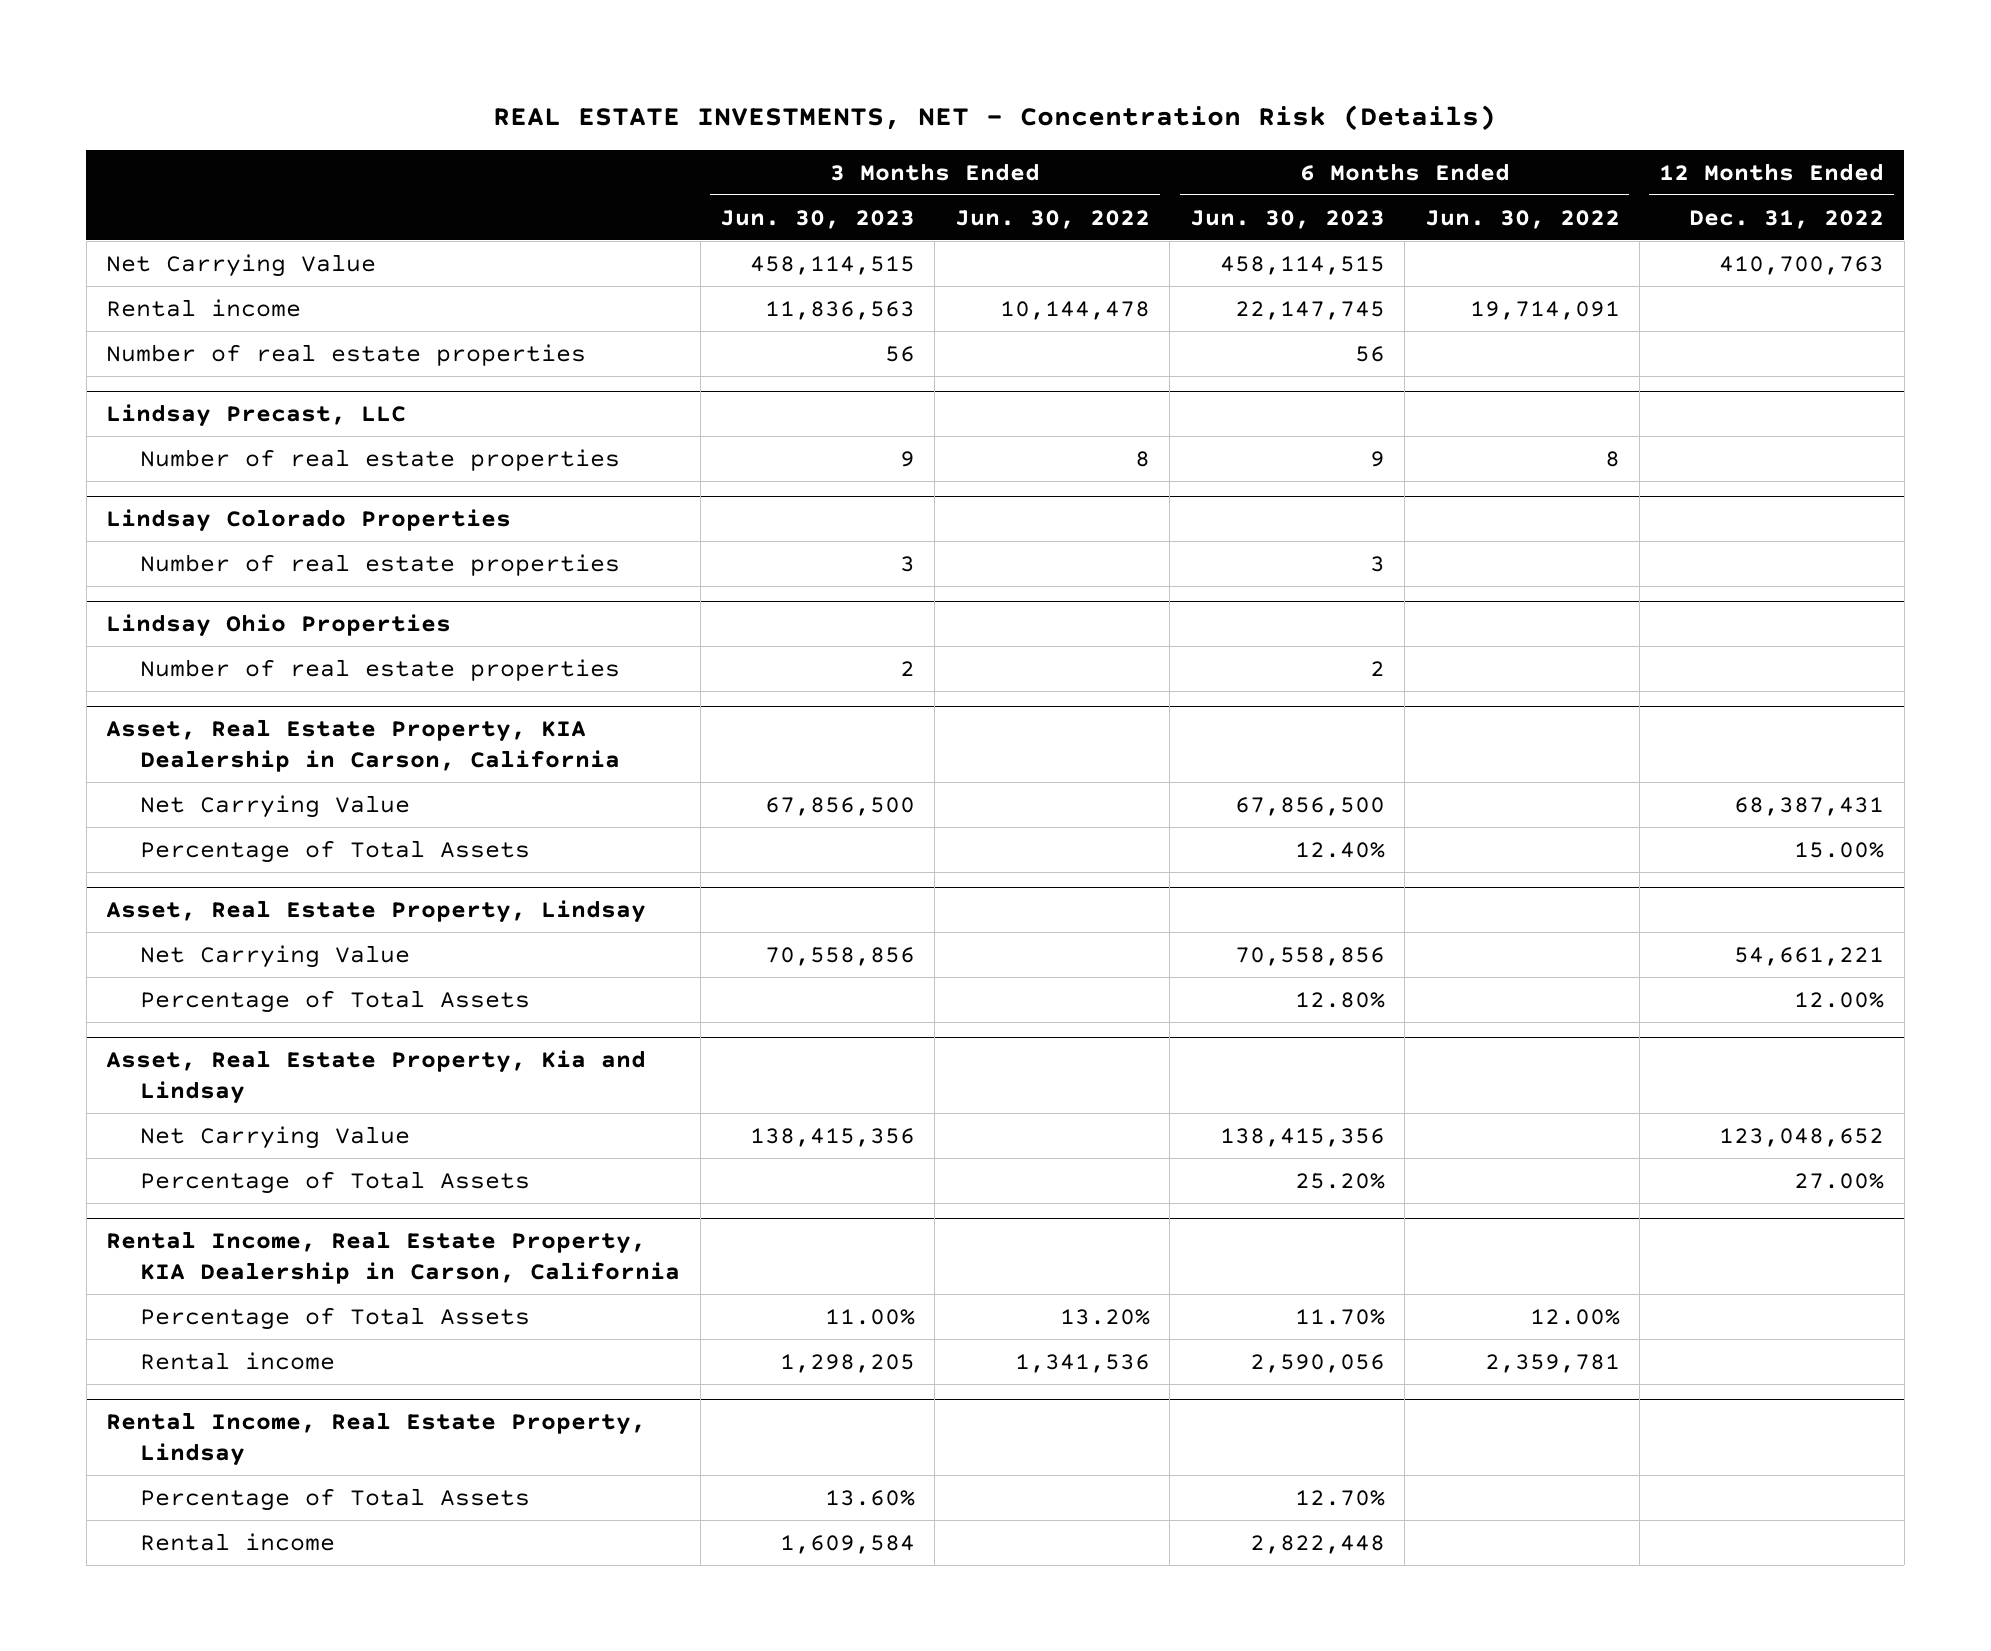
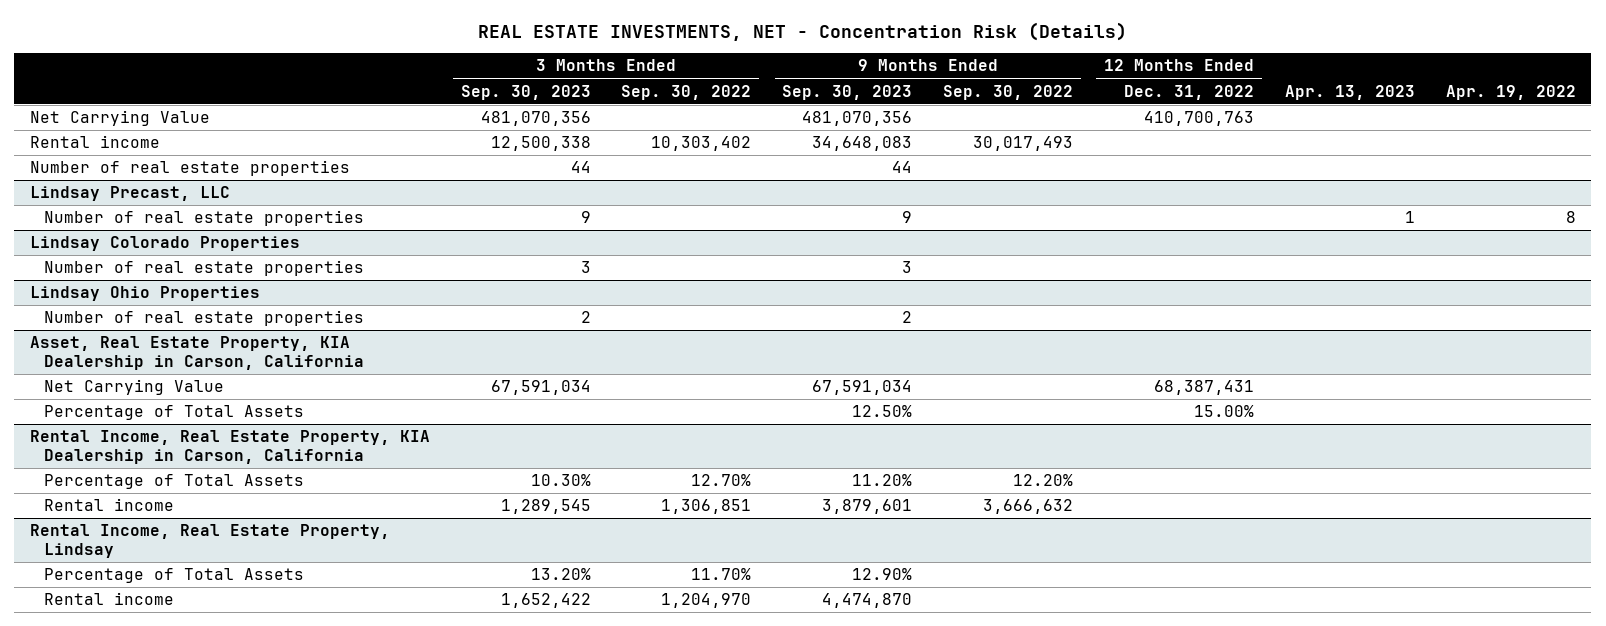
- | 3 Months Ended Jun. 30, 2023 | 3 Months Ended Jun. 30, 2022 | 6 Months Ended Jun. 30, 2023 | 6 Months Ended Jun. 30, 2022 | 12 Months Ended Dec. 31, 2022
+ | 3 Months Ended Sep. 30, 2023 | 3 Months Ended Sep. 30, 2022 | 9 Months Ended Sep. 30, 2023 | 9 Months Ended Sep. 30, 2022 | 12 Months Ended Dec. 31, 2022 | Apr. 13, 2023 | Apr. 19, 2022
- Asset, Real Estate Property, Lindsay
- Net Carrying Value | 70,558,856 | | 70,558,856 | | 54,661,221
- Percentage of Total Assets | | | 12.80% | | 12.00%
- Asset, Real Estate Property, Kia and Lindsay
- Net Carrying Value | 138,415,356 | | 138,415,356 | | 123,048,652
- Percentage of Total Assets | | | 25.20% | | 27.00%

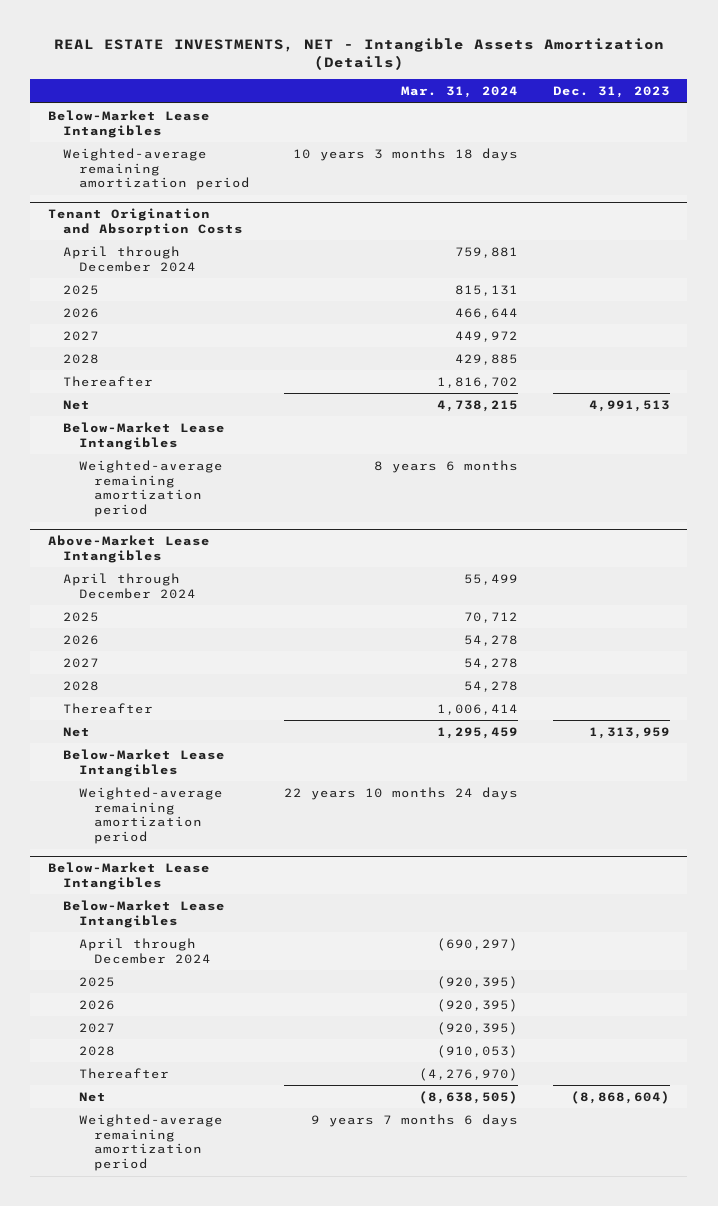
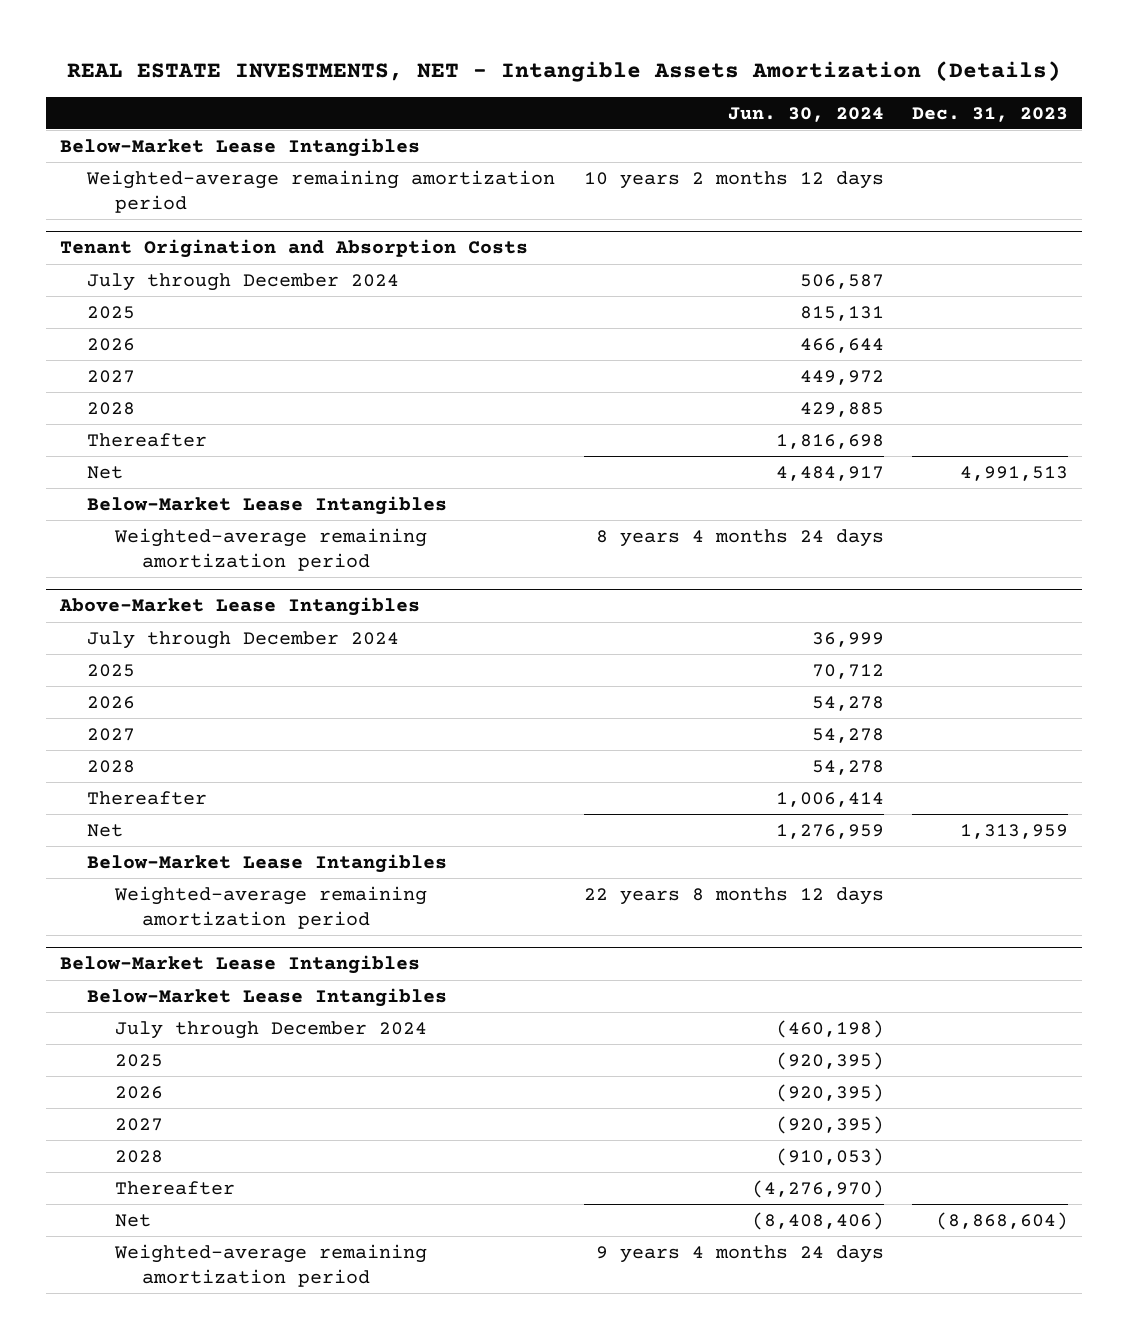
- | Mar. 31, 2024 | Dec. 31, 2023
+ | Jun. 30, 2024 | Dec. 31, 2023
@ Tenant Origination and Absorption Costs
- April through December 2024 | 759,881 |
+ July through December 2024 | 506,587 |
@ Above-Market Lease Intangibles
- April through December 2024 | 55,499 |
+ July through December 2024 | 36,999 |
@ Below-Market Lease Intangibles
- April through December 2024 | (690,297) |
+ July through December 2024 | (460,198) |

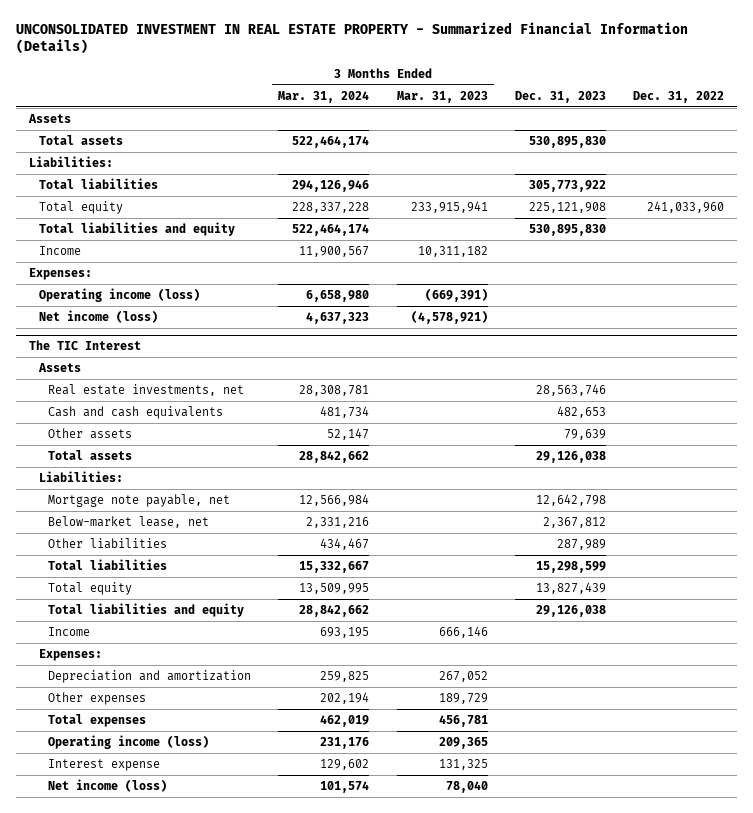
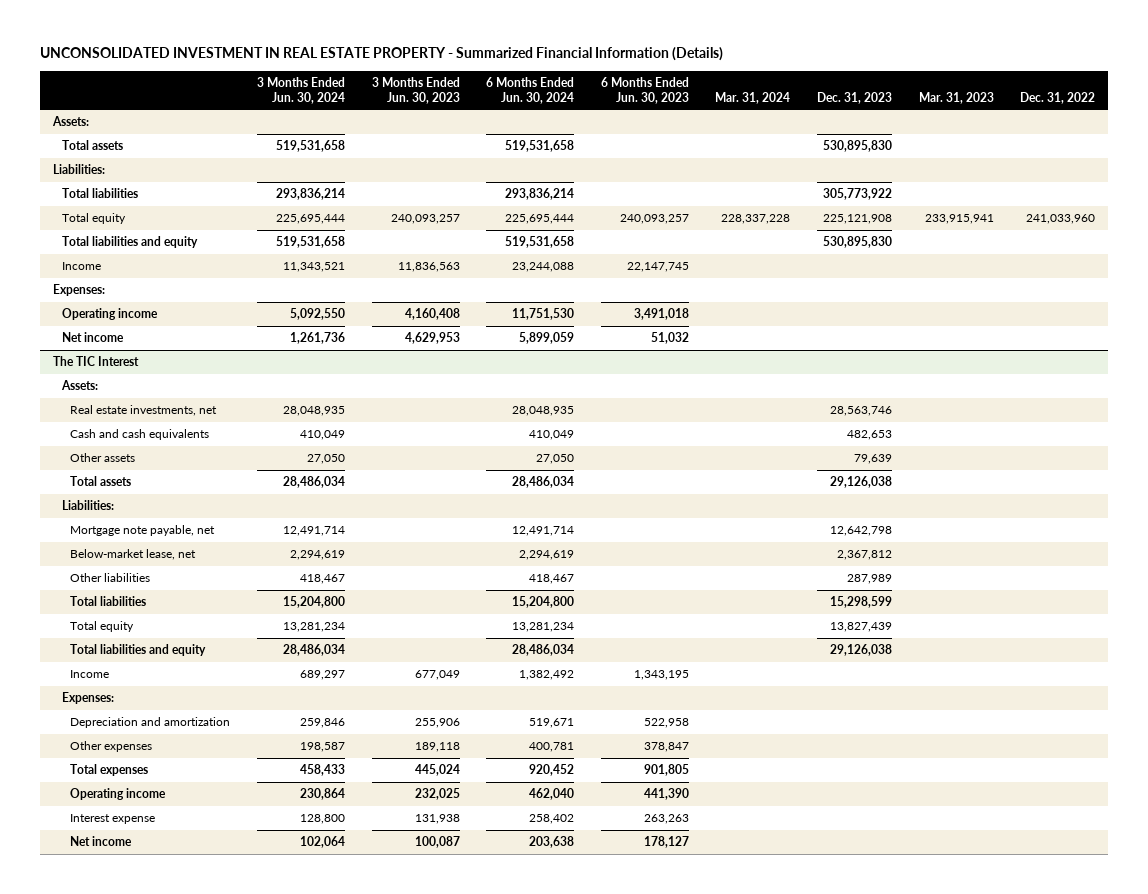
- | 3 Months Ended Mar. 31, 2024 | 3 Months Ended Mar. 31, 2023 | Dec. 31, 2023 | Dec. 31, 2022
+ | 3 Months Ended Jun. 30, 2024 | 3 Months Ended Jun. 30, 2023 | 6 Months Ended Jun. 30, 2024 | 6 Months Ended Jun. 30, 2023 | Mar. 31, 2024 | Dec. 31, 2023 | Mar. 31, 2023 | Dec. 31, 2022
- Assets
+ Assets:
- Operating income (loss) | 6,658,980 | (669,391) | |
- Net income (loss) | 4,637,323 | (4,578,921) | |
+ Operating income | 5,092,550 | 4,160,408 | 11,751,530 | 3,491,018 | | | |
+ Net income | 1,261,736 | 4,629,953 | 5,899,059 | 51,032 | | | |
@ The TIC Interest
- Assets
+ Assets:
- Operating income (loss) | 231,176 | 209,365 | |
+ Operating income | 230,864 | 232,025 | 462,040 | 441,390 | | | |
- Net income (loss) | 101,574 | 78,040 | |
+ Net income | 102,064 | 100,087 | 203,638 | 178,127 | | | |

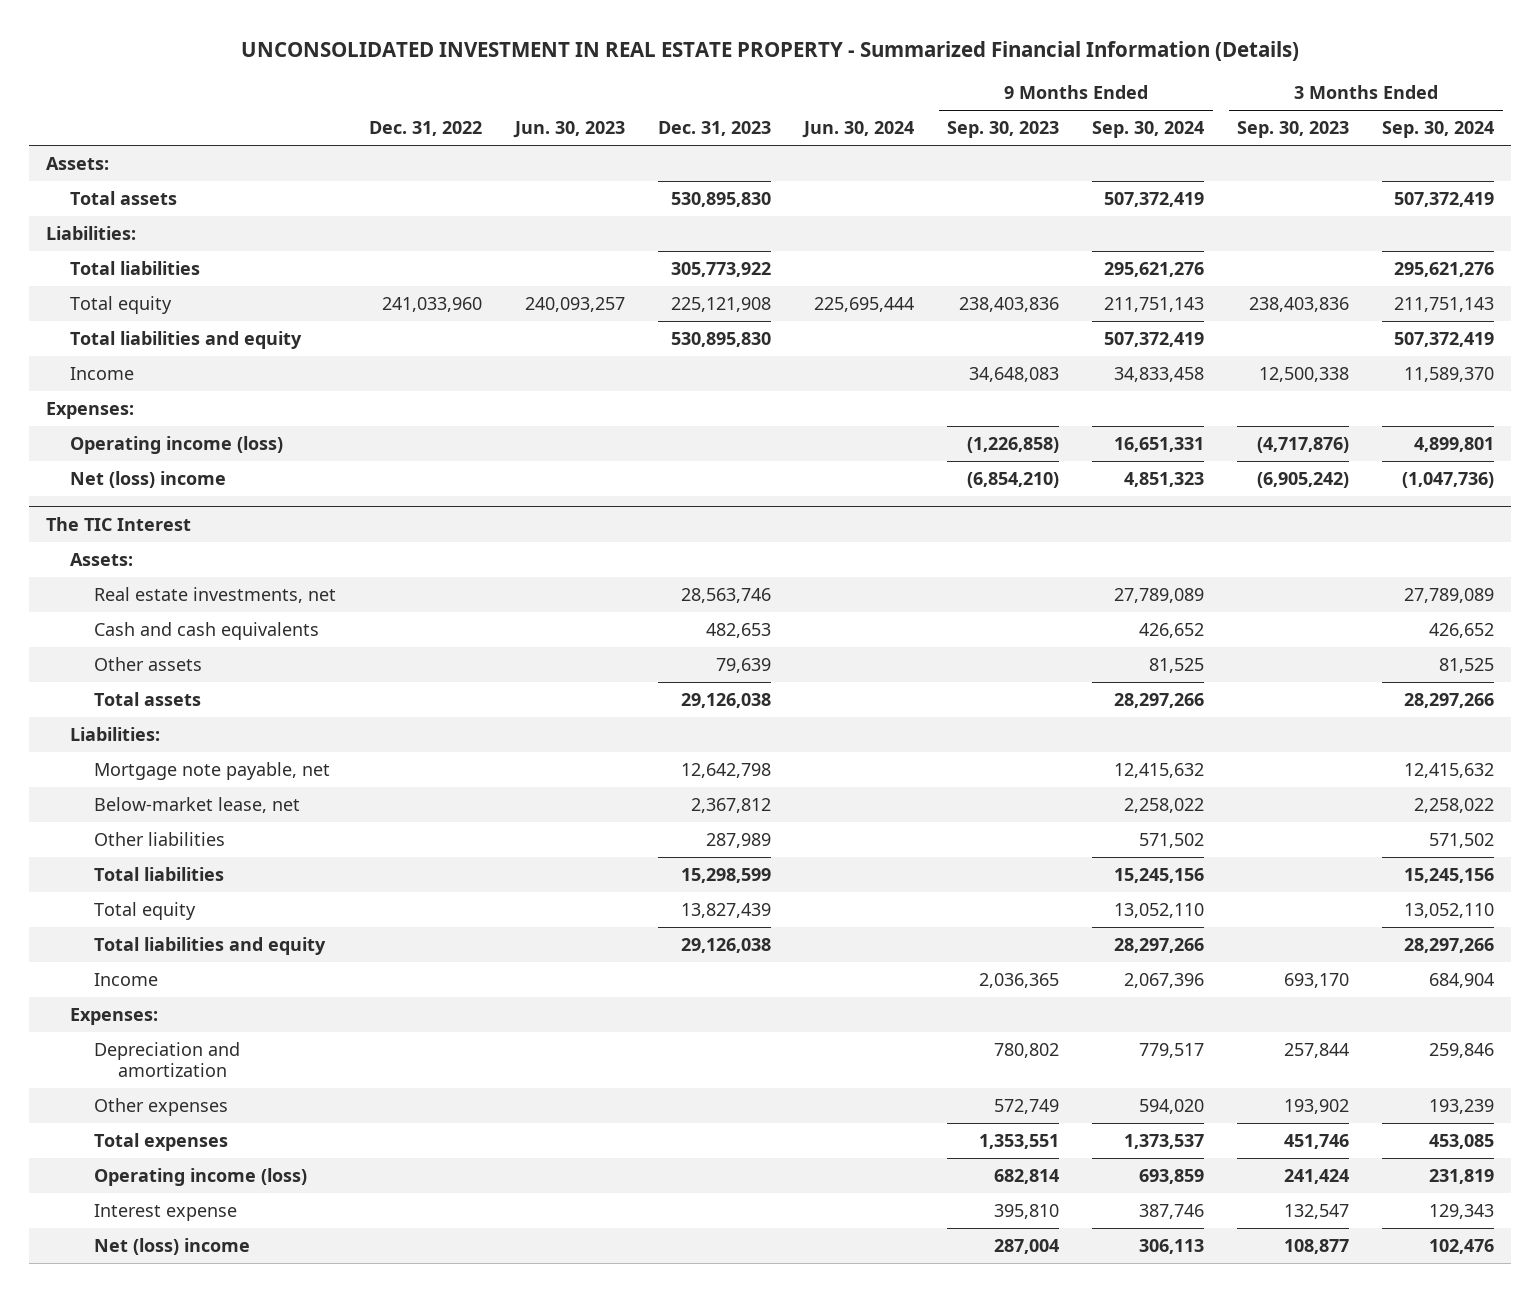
- | 3 Months Ended Jun. 30, 2024 | 3 Months Ended Jun. 30, 2023 | 6 Months Ended Jun. 30, 2024 | 6 Months Ended Jun. 30, 2023 | Mar. 31, 2024 | Dec. 31, 2023 | Mar. 31, 2023 | Dec. 31, 2022
+ | Dec. 31, 2022 | Jun. 30, 2023 | Dec. 31, 2023 | Jun. 30, 2024 | 9 Months Ended Sep. 30, 2023 | 9 Months Ended Sep. 30, 2024 | 3 Months Ended Sep. 30, 2023 | 3 Months Ended Sep. 30, 2024
- Operating income | 5,092,550 | 4,160,408 | 11,751,530 | 3,491,018 | | | |
- Net income | 1,261,736 | 4,629,953 | 5,899,059 | 51,032 | | | |
+ Operating income (loss) | | | | | (1,226,858) | 16,651,331 | (4,717,876) | 4,899,801
+ Net (loss) income | | | | | (6,854,210) | 4,851,323 | (6,905,242) | (1,047,736)
@ The TIC Interest
- Operating income | 230,864 | 232,025 | 462,040 | 441,390 | | | |
+ Operating income (loss) | | | | | 682,814 | 693,859 | 241,424 | 231,819
- Net income | 102,064 | 100,087 | 203,638 | 178,127 | | | |
+ Net (loss) income | | | | | 287,004 | 306,113 | 108,877 | 102,476

